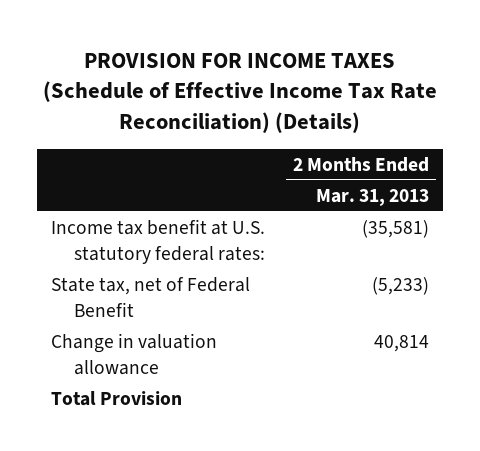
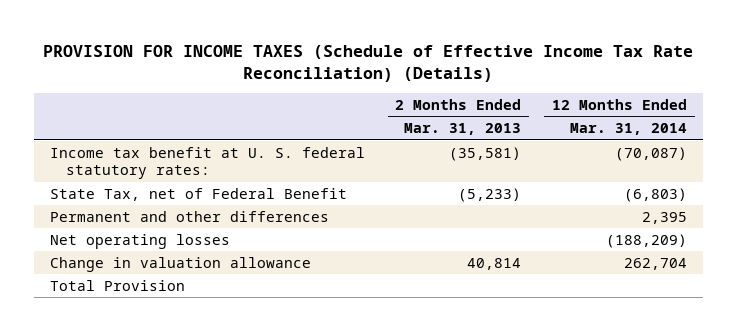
- | 2 Months Ended Mar. 31, 2013
+ | 2 Months Ended Mar. 31, 2013 | 12 Months Ended Mar. 31, 2014
- Income tax benefit at U.S. statutory federal rates: | (35,581)
- State tax, net of Federal Benefit | (5,233)
+ Income tax benefit at U. S. federal statutory rates: | (35,581) | (70,087)
+ State Tax, net of Federal Benefit | (5,233) | (6,803)
+ Permanent and other differences | | 2,395
+ Net operating losses | | (188,209)

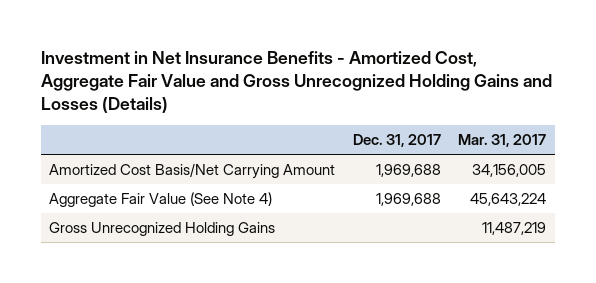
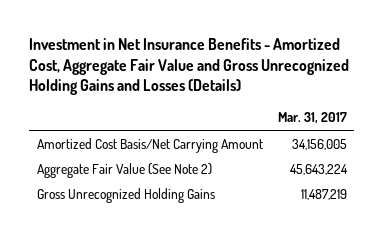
- | Dec. 31, 2017 | Mar. 31, 2017
+ | Mar. 31, 2017
- Aggregate Fair Value (See Note 4) | 1,969,688 | 45,643,224
+ Aggregate Fair Value (See Note 2) | 45,643,224

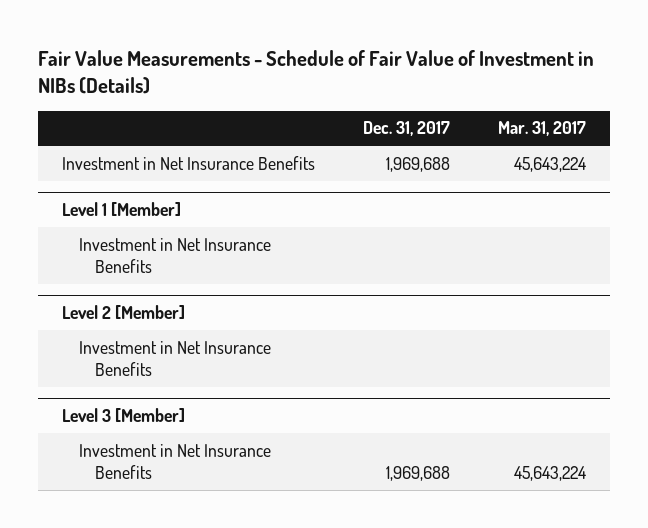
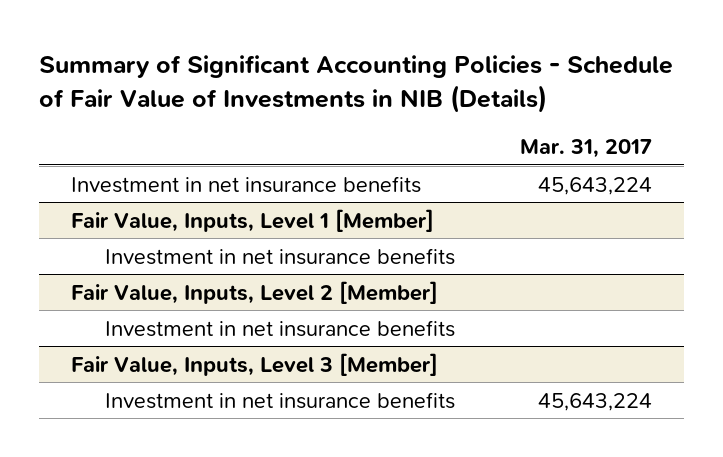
- Fair Value Measurements - Schedule of Fair Value of Investment in NIBs (Details)
+ Summary of Significant Accounting Policies - Schedule of Fair Value of Investments in NIB (Details)
- | Dec. 31, 2017 | Mar. 31, 2017
+ | Mar. 31, 2017
- Investment in Net Insurance Benefits | 1,969,688 | 45,643,224
- Level 1 [Member]
- Investment in Net Insurance Benefits
- Level 2 [Member]
- Investment in Net Insurance Benefits
- Level 3 [Member]
- Investment in Net Insurance Benefits | 1,969,688 | 45,643,224
+ Investment in net insurance benefits | 45,643,224
+ Fair Value, Inputs, Level 1 [Member]
+ Investment in net insurance benefits
+ Fair Value, Inputs, Level 2 [Member]
+ Investment in net insurance benefits
+ Fair Value, Inputs, Level 3 [Member]
+ Investment in net insurance benefits | 45,643,224

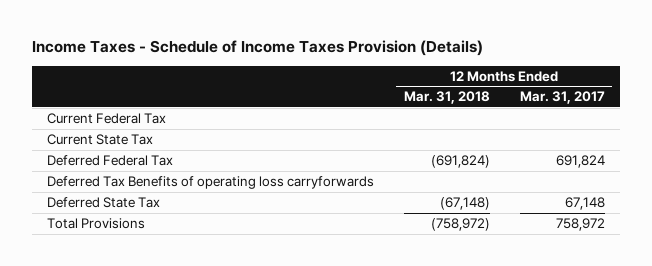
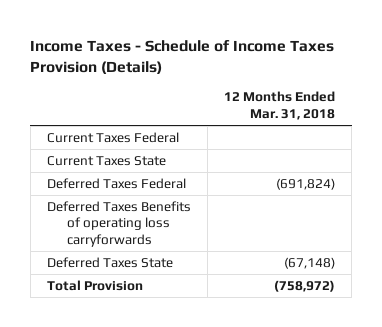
- | 12 Months Ended Mar. 31, 2018 | 12 Months Ended Mar. 31, 2017
+ | 12 Months Ended Mar. 31, 2018
- Current Federal Tax
- Current State Tax
- Deferred Federal Tax | (691,824) | 691,824
- Deferred Tax Benefits of operating loss carryforwards
- Deferred State Tax | (67,148) | 67,148
- Total Provisions | (758,972) | 758,972
+ Current Taxes Federal
+ Current Taxes State
+ Deferred Taxes Federal | (691,824)
+ Deferred Taxes Benefits of operating loss carryforwards
+ Deferred Taxes State | (67,148)
+ Total Provision | (758,972)

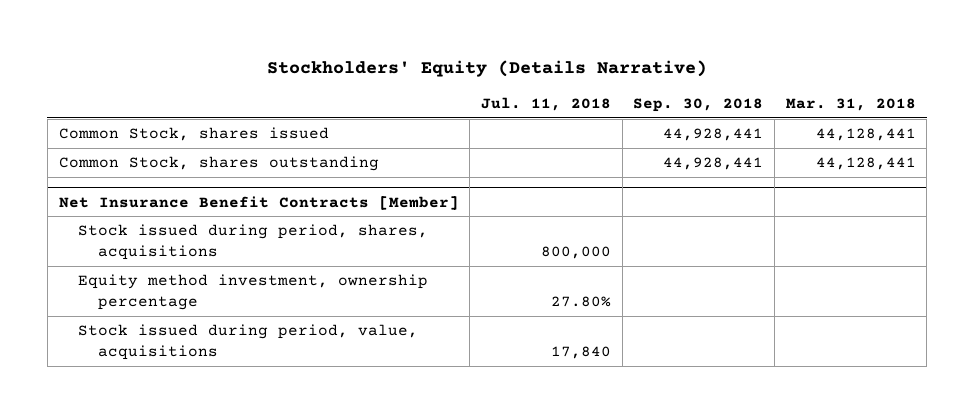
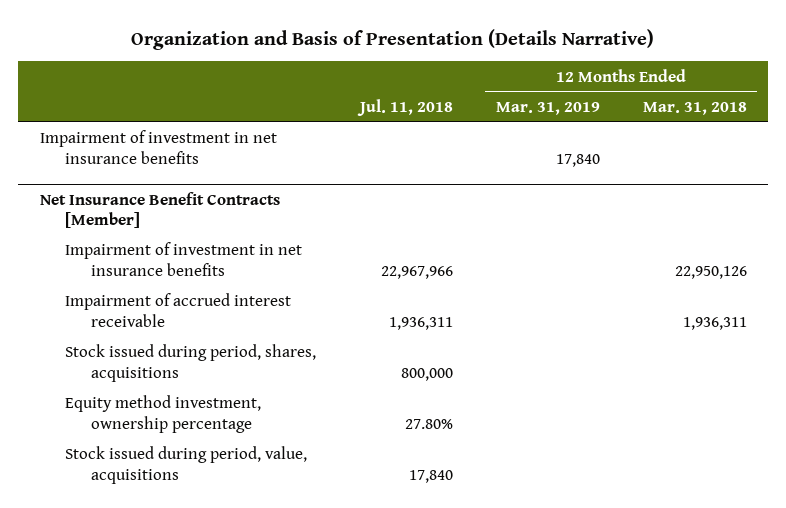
- Stockholders' Equity (Details Narrative)
+ Organization and Basis of Presentation (Details Narrative)
- | Jul. 11, 2018 | Sep. 30, 2018 | Mar. 31, 2018
+ | Jul. 11, 2018 | 12 Months Ended Mar. 31, 2019 | 12 Months Ended Mar. 31, 2018
- Common Stock, shares issued | | 44,928,441 | 44,128,441
- Common Stock, shares outstanding | | 44,928,441 | 44,128,441
+ Impairment of investment in net insurance benefits | | 17,840 |
@ Net Insurance Benefit Contracts [Member]
+ Impairment of investment in net insurance benefits | 22,967,966 | | 22,950,126
+ Impairment of accrued interest receivable | 1,936,311 | | 1,936,311

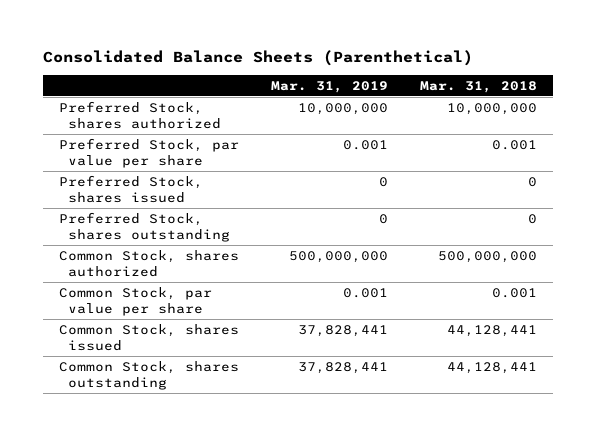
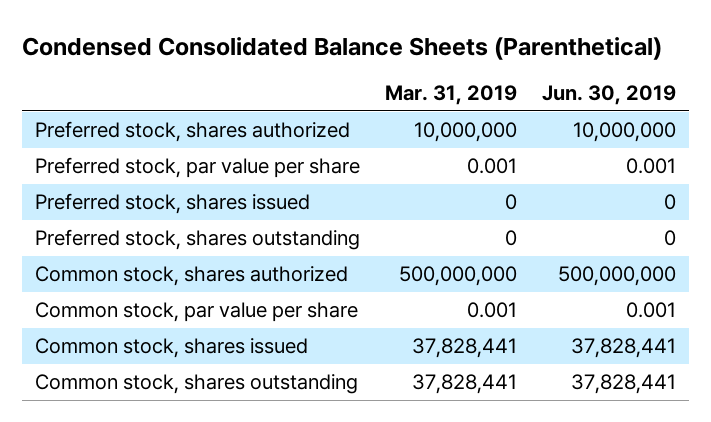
- Consolidated Balance Sheets (Parenthetical)
+ Condensed Consolidated Balance Sheets (Parenthetical)
- | Mar. 31, 2019 | Mar. 31, 2018
+ | Mar. 31, 2019 | Jun. 30, 2019
- Preferred Stock, shares authorized | 10,000,000 | 10,000,000
- Preferred Stock, par value per share | 0.001 | 0.001
- Preferred Stock, shares issued | 0 | 0
- Preferred Stock, shares outstanding | 0 | 0
- Common Stock, shares authorized | 500,000,000 | 500,000,000
- Common Stock, par value per share | 0.001 | 0.001
- Common Stock, shares issued | 37,828,441 | 44,128,441
- Common Stock, shares outstanding | 37,828,441 | 44,128,441
+ Preferred stock, shares authorized | 10,000,000 | 10,000,000
+ Preferred stock, par value per share | 0.001 | 0.001
+ Preferred stock, shares issued | 0 | 0
+ Preferred stock, shares outstanding | 0 | 0
+ Common stock, shares authorized | 500,000,000 | 500,000,000
+ Common stock, par value per share | 0.001 | 0.001
+ Common stock, shares issued | 37,828,441 | 37,828,441
+ Common stock, shares outstanding | 37,828,441 | 37,828,441

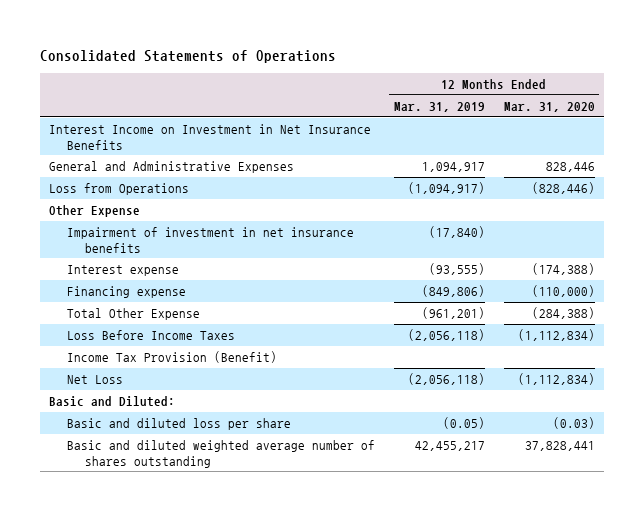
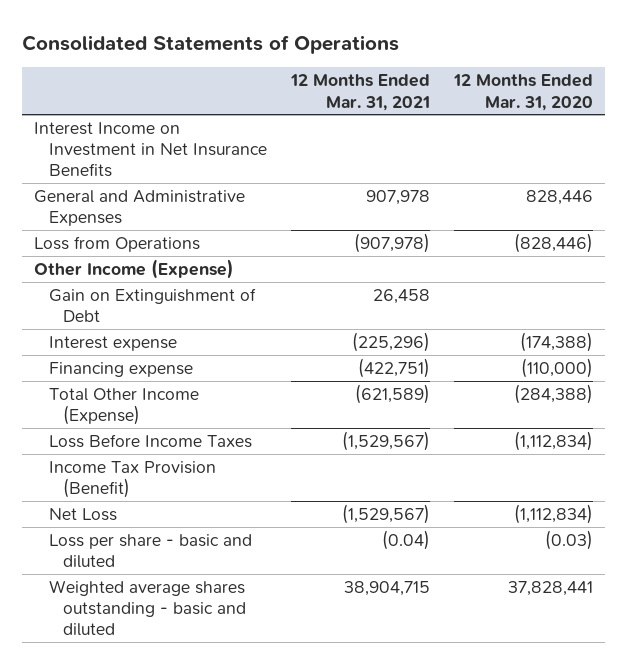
- | 12 Months Ended Mar. 31, 2019 | 12 Months Ended Mar. 31, 2020
+ | 12 Months Ended Mar. 31, 2021 | 12 Months Ended Mar. 31, 2020
- Other Expense
- Impairment of investment in net insurance benefits | (17,840) |
+ Other Income (Expense)
+ Gain on Extinguishment of Debt | 26,458 |
- Total Other Expense | (961,201) | (284,388)
+ Total Other Income (Expense) | (621,589) | (284,388)
- Basic and Diluted:
- Basic and diluted loss per share | (0.05) | (0.03)
- Basic and diluted weighted average number of shares outstanding | 42,455,217 | 37,828,441
+ Loss per share - basic and diluted | (0.04) | (0.03)
+ Weighted average shares outstanding - basic and diluted | 38,904,715 | 37,828,441

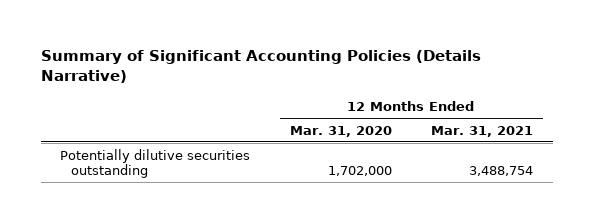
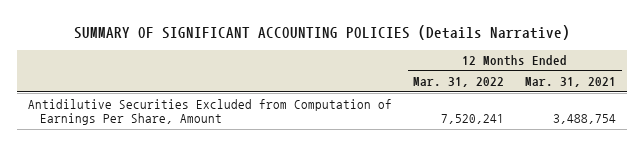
- Summary of Significant Accounting Policies (Details Narrative)
+ SUMMARY OF SIGNIFICANT ACCOUNTING POLICIES (Details Narrative)
- | 12 Months Ended Mar. 31, 2020 | 12 Months Ended Mar. 31, 2021
+ | 12 Months Ended Mar. 31, 2022 | 12 Months Ended Mar. 31, 2021
- Potentially dilutive securities outstanding | 1,702,000 | 3,488,754
+ Antidilutive Securities Excluded from Computation of Earnings Per Share, Amount | 7,520,241 | 3,488,754

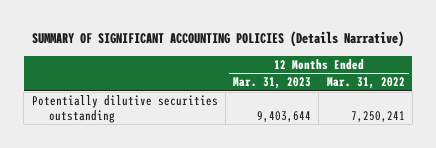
- | 12 Months Ended Mar. 31, 2022 | 12 Months Ended Mar. 31, 2021
+ | 12 Months Ended Mar. 31, 2023 | 12 Months Ended Mar. 31, 2022
- Antidilutive Securities Excluded from Computation of Earnings Per Share, Amount | 7,520,241 | 3,488,754
+ Potentially dilutive securities outstanding | 9,403,644 | 7,250,241

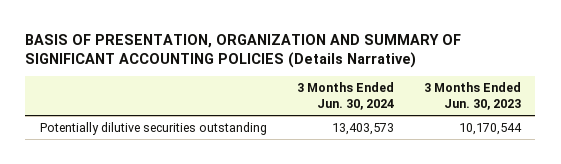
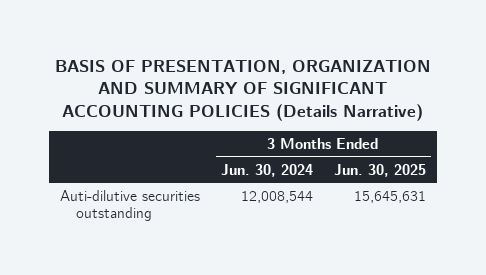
- | 3 Months Ended Jun. 30, 2024 | 3 Months Ended Jun. 30, 2023
+ | 3 Months Ended Jun. 30, 2024 | 3 Months Ended Jun. 30, 2025
- Potentially dilutive securities outstanding | 13,403,573 | 10,170,544
+ Auti-dilutive securities outstanding | 12,008,544 | 15,645,631

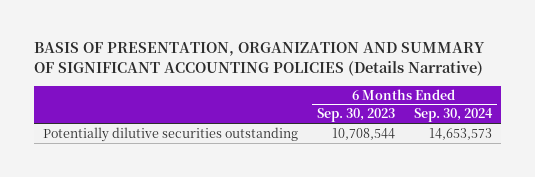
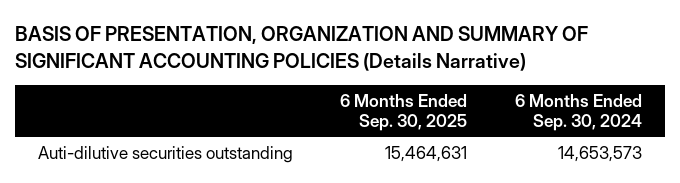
- | 6 Months Ended Sep. 30, 2023 | 6 Months Ended Sep. 30, 2024
+ | 6 Months Ended Sep. 30, 2025 | 6 Months Ended Sep. 30, 2024
- Potentially dilutive securities outstanding | 10,708,544 | 14,653,573
+ Auti-dilutive securities outstanding | 15,464,631 | 14,653,573

